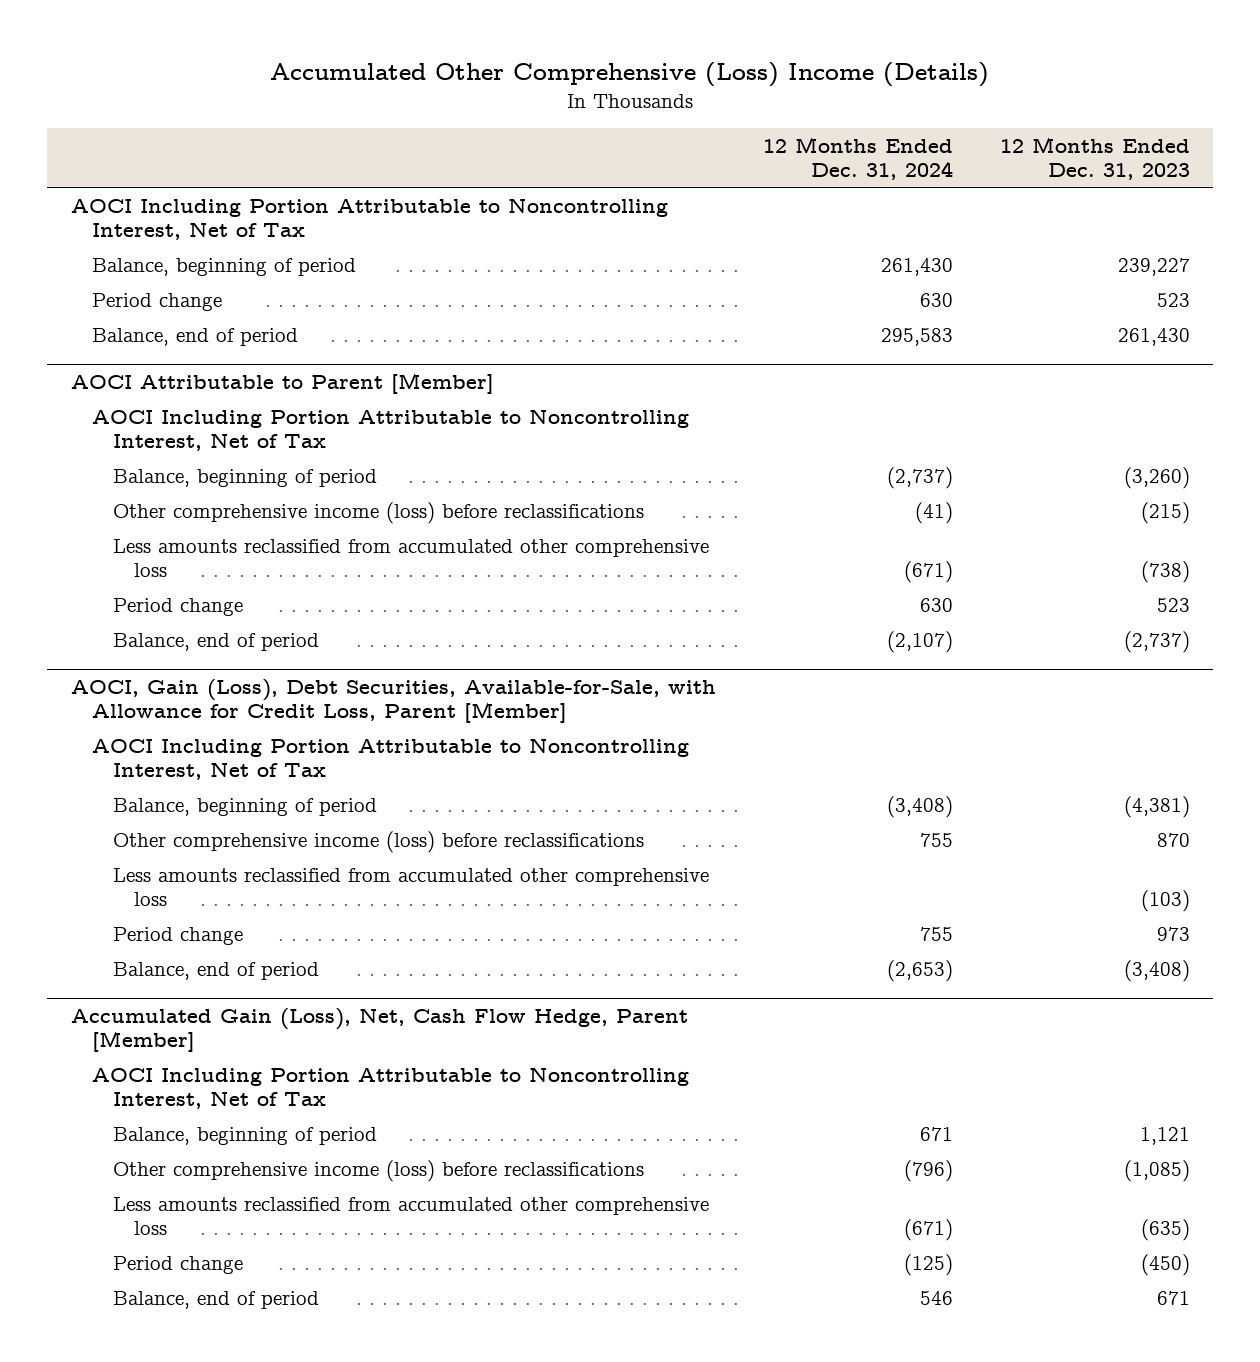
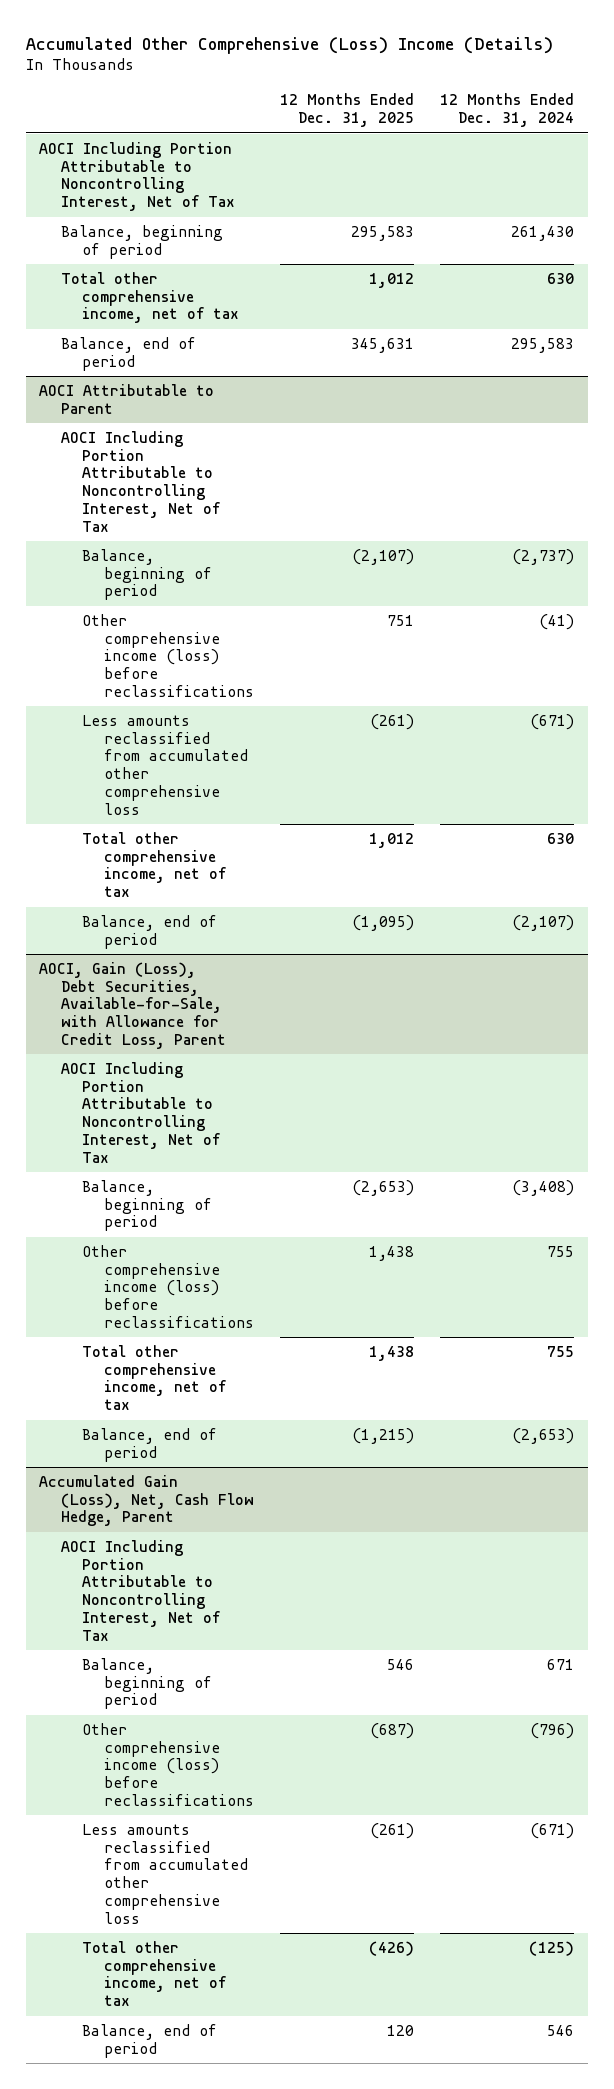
- | 12 Months Ended Dec. 31, 2024 | 12 Months Ended Dec. 31, 2023
+ | 12 Months Ended Dec. 31, 2025 | 12 Months Ended Dec. 31, 2024
- Period change | 630 | 523
+ Total other comprehensive income, net of tax | 1,012 | 630
- AOCI Attributable to Parent [Member]
+ AOCI Attributable to Parent
- Period change | 630 | 523
+ Total other comprehensive income, net of tax | 1,012 | 630
- AOCI, Gain (Loss), Debt Securities, Available-for-Sale, with Allowance for Credit Loss, Parent [Member]
+ AOCI, Gain (Loss), Debt Securities, Available-for-Sale, with Allowance for Credit Loss, Parent
- Less amounts reclassified from accumulated other comprehensive loss | | (103)
- Period change | 755 | 973
+ Total other comprehensive income, net of tax | 1,438 | 755
- Accumulated Gain (Loss), Net, Cash Flow Hedge, Parent [Member]
+ Accumulated Gain (Loss), Net, Cash Flow Hedge, Parent
- Period change | (125) | (450)
+ Total other comprehensive income, net of tax | (426) | (125)

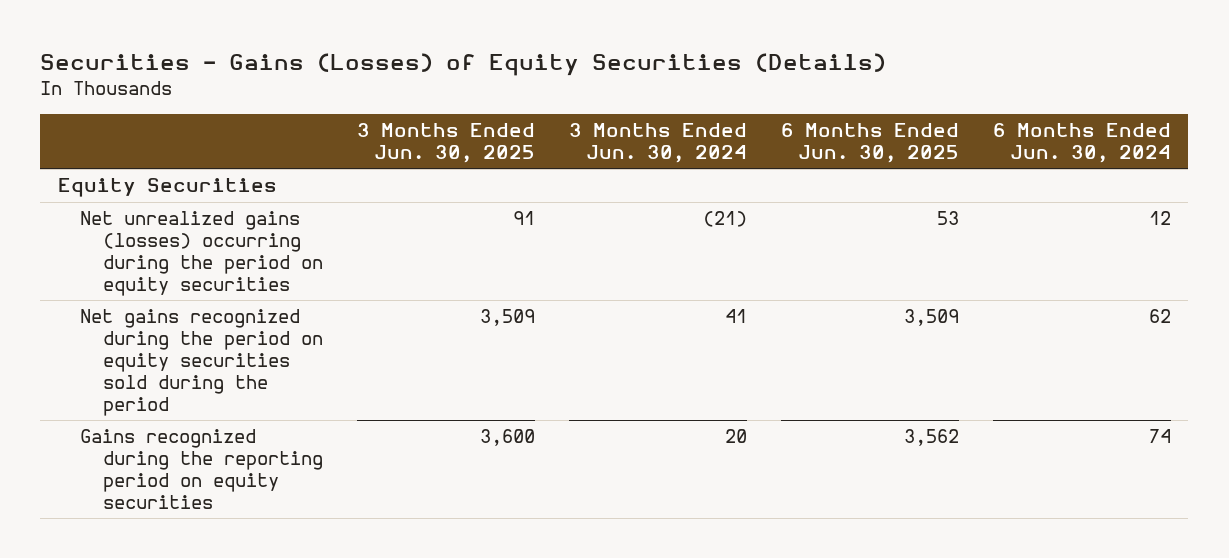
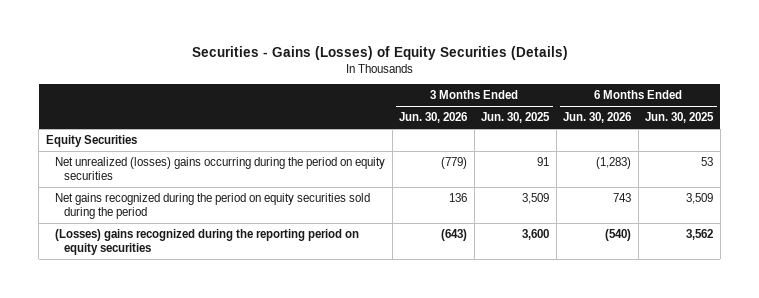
- | 3 Months Ended Jun. 30, 2025 | 3 Months Ended Jun. 30, 2024 | 6 Months Ended Jun. 30, 2025 | 6 Months Ended Jun. 30, 2024
+ | 3 Months Ended Jun. 30, 2026 | 3 Months Ended Jun. 30, 2025 | 6 Months Ended Jun. 30, 2026 | 6 Months Ended Jun. 30, 2025
- Net unrealized gains (losses) occurring during the period on equity securities | 91 | (21) | 53 | 12
+ Net unrealized (losses) gains occurring during the period on equity securities | (779) | 91 | (1,283) | 53
- Gains recognized during the reporting period on equity securities | 3,600 | 20 | 3,562 | 74
+ (Losses) gains recognized during the reporting period on equity securities | (643) | 3,600 | (540) | 3,562

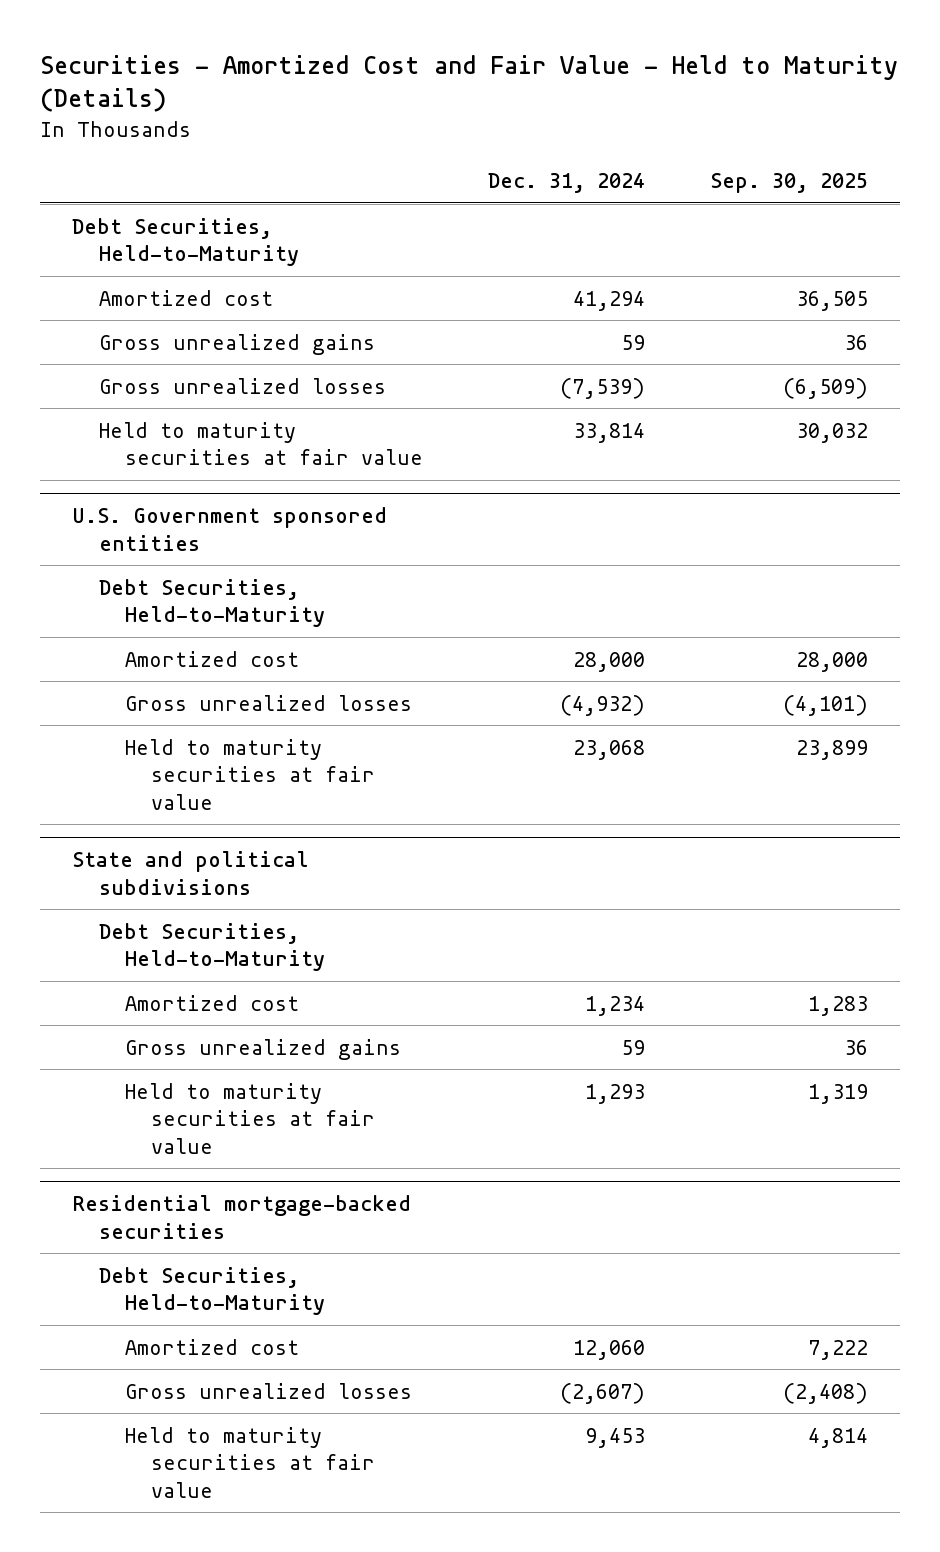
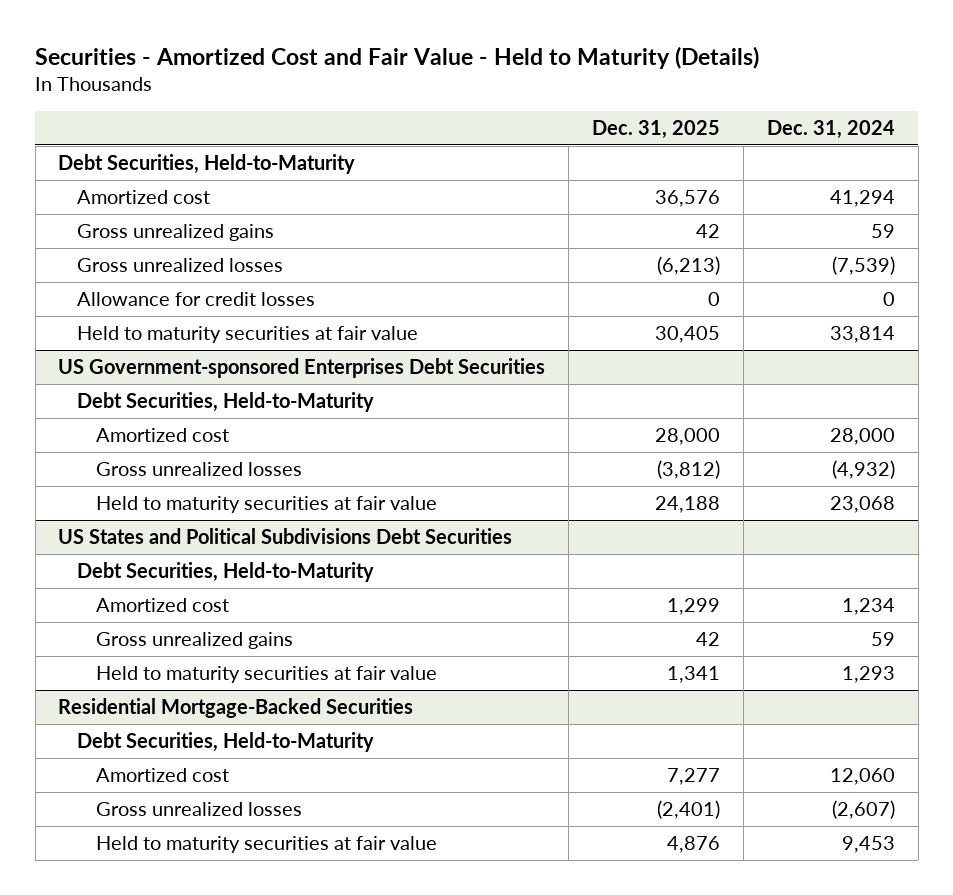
- | Dec. 31, 2024 | Sep. 30, 2025
+ | Dec. 31, 2025 | Dec. 31, 2024
+ Allowance for credit losses | 0 | 0
- U.S. Government sponsored entities
+ US Government-sponsored Enterprises Debt Securities
- State and political subdivisions
+ US States and Political Subdivisions Debt Securities
- Residential mortgage-backed securities
+ Residential Mortgage-Backed Securities

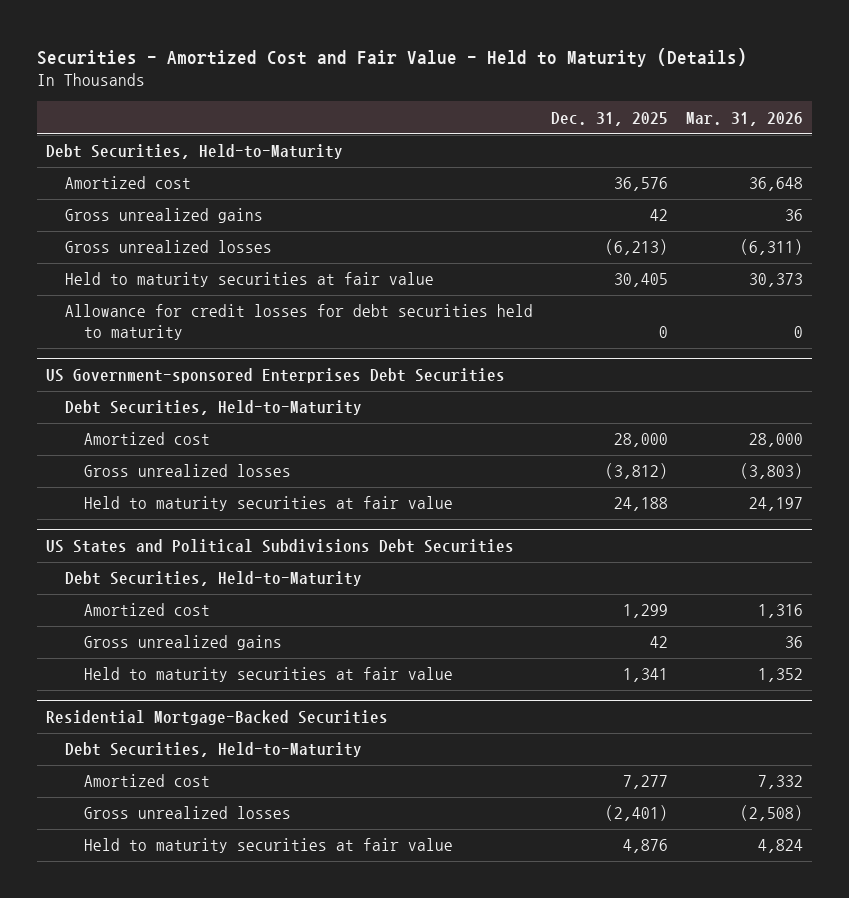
- | Dec. 31, 2025 | Dec. 31, 2024
+ | Dec. 31, 2025 | Mar. 31, 2026
- Allowance for credit losses | 0 | 0
+ Allowance for credit losses for debt securities held to maturity | 0 | 0

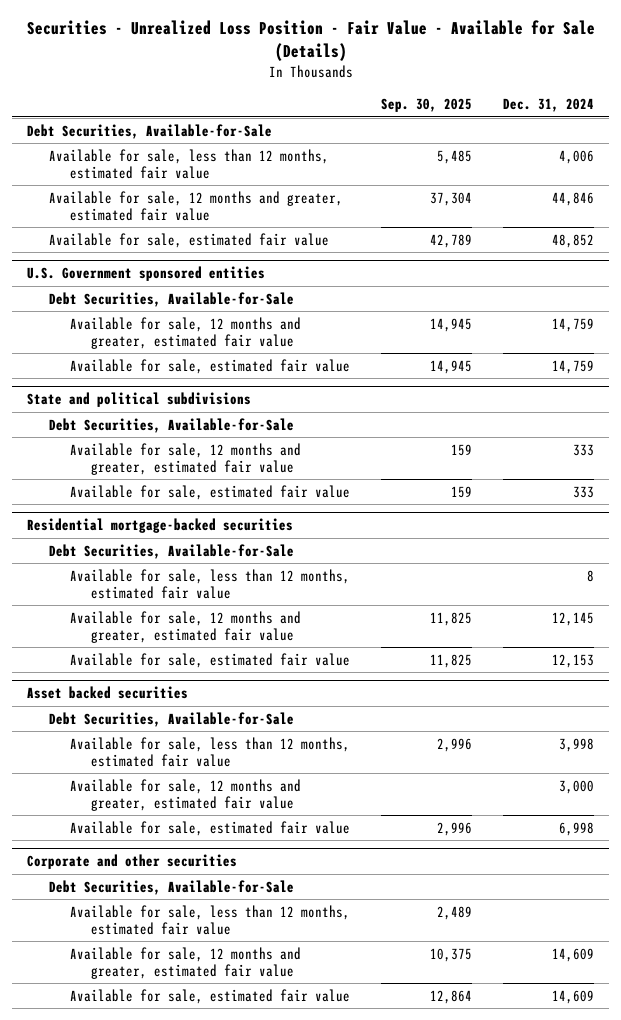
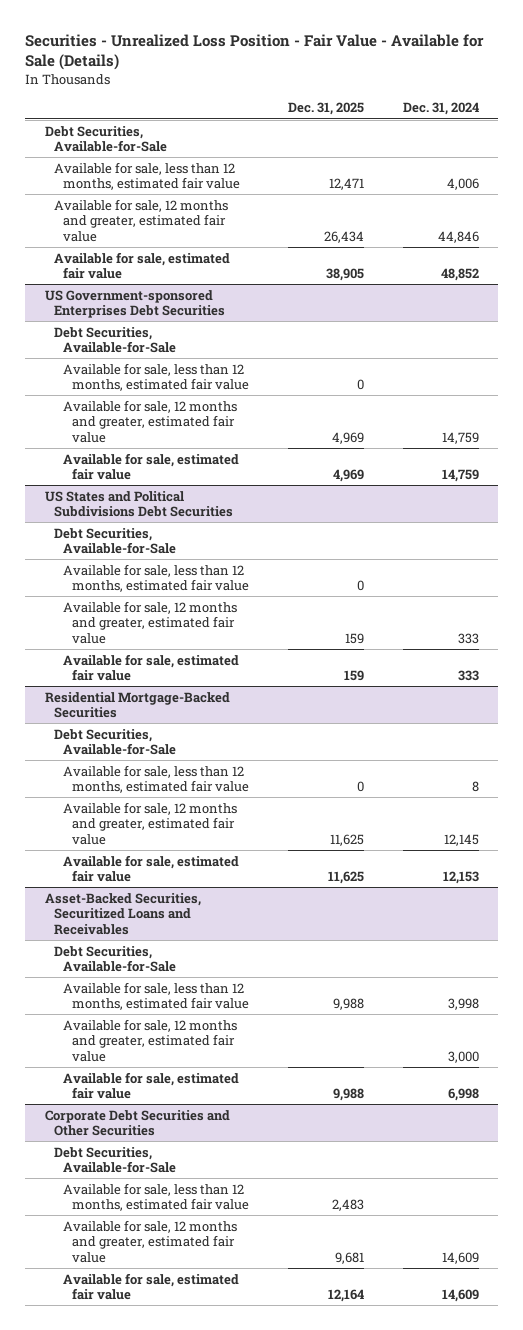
- | Sep. 30, 2025 | Dec. 31, 2024
+ | Dec. 31, 2025 | Dec. 31, 2024
- U.S. Government sponsored entities
+ US Government-sponsored Enterprises Debt Securities
+ Available for sale, less than 12 months, estimated fair value | 0 |
- State and political subdivisions
+ US States and Political Subdivisions Debt Securities
+ Available for sale, less than 12 months, estimated fair value | 0 |
- Residential mortgage-backed securities
+ Residential Mortgage-Backed Securities
- Asset backed securities
+ Asset-Backed Securities, Securitized Loans and Receivables
- Corporate and other securities
+ Corporate Debt Securities and Other Securities

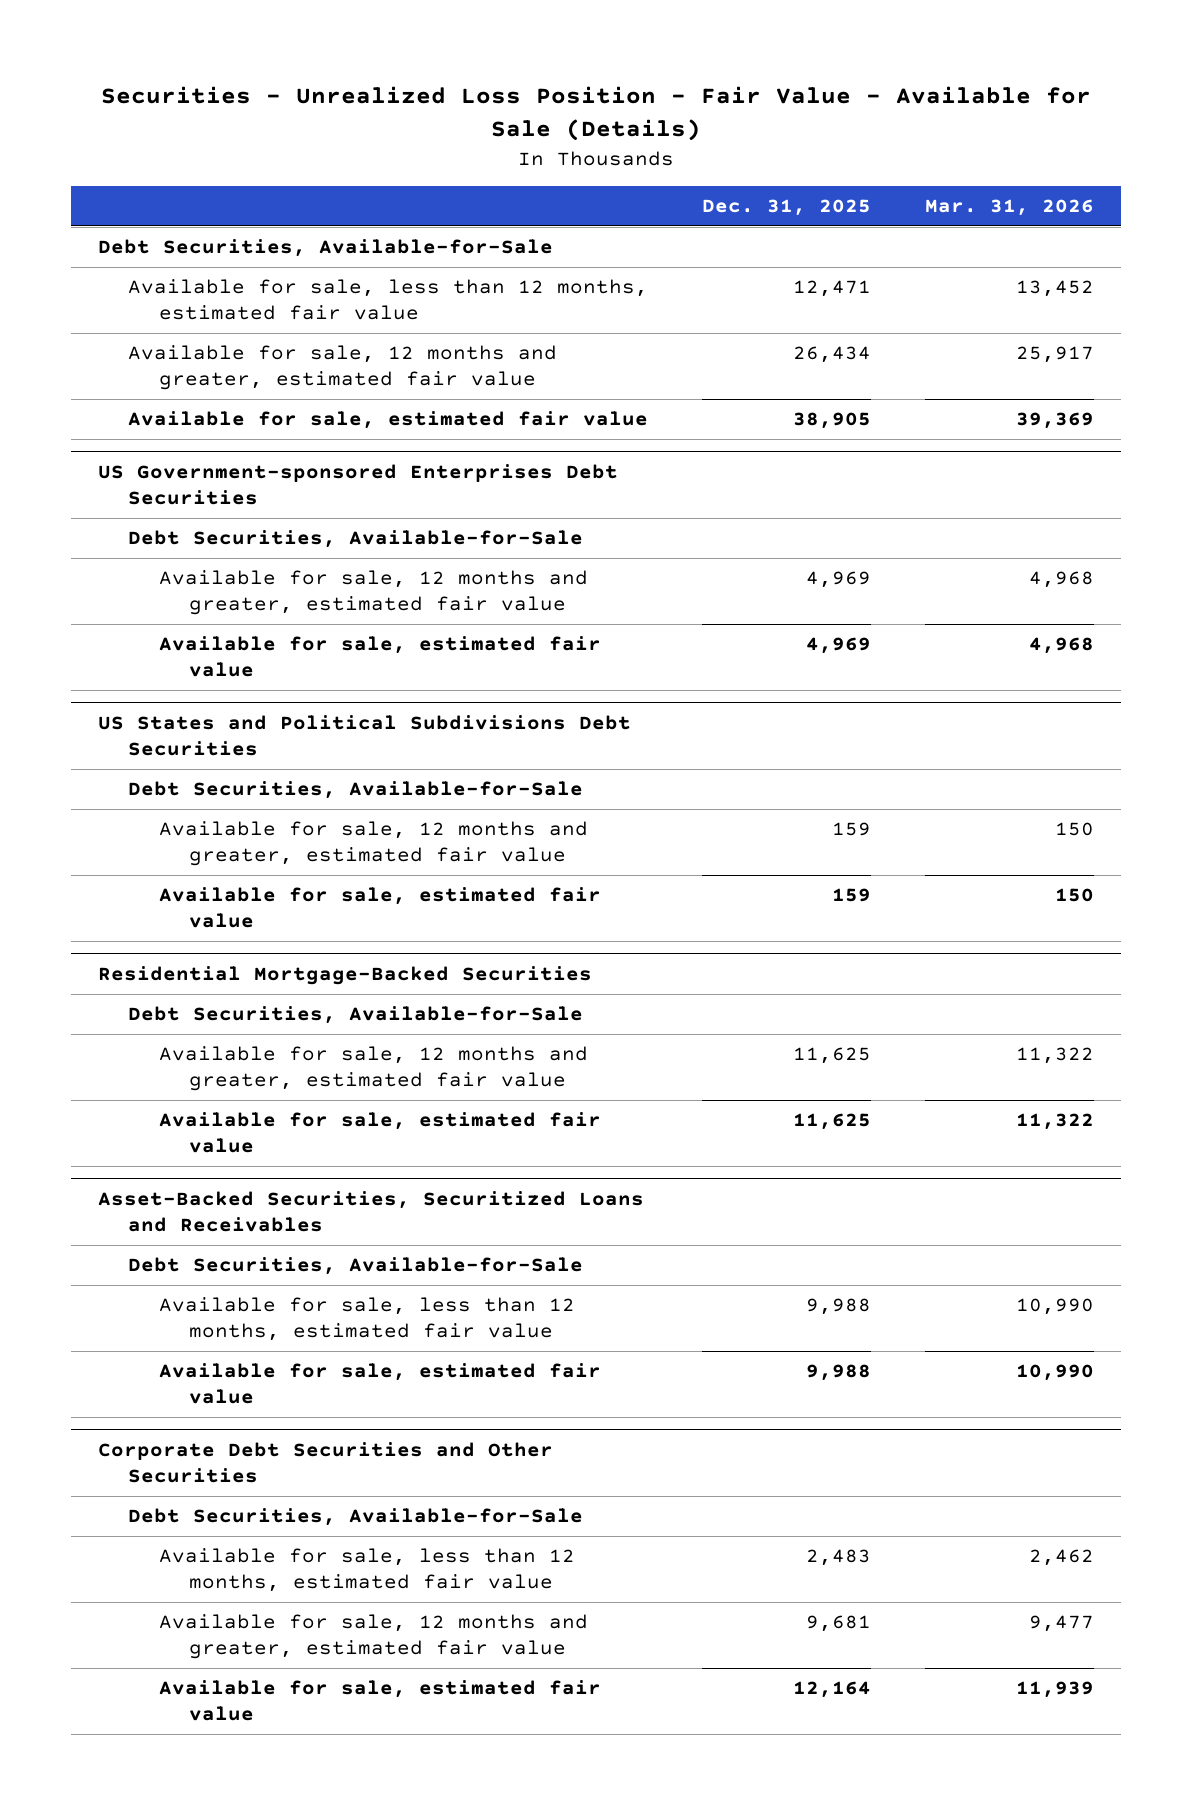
- | Dec. 31, 2025 | Dec. 31, 2024
+ | Dec. 31, 2025 | Mar. 31, 2026
@ US Government-sponsored Enterprises Debt Securities
- Available for sale, less than 12 months, estimated fair value | 0 |
@ US States and Political Subdivisions Debt Securities
- Available for sale, less than 12 months, estimated fair value | 0 |
@ Residential Mortgage-Backed Securities
- Available for sale, less than 12 months, estimated fair value | 0 | 8
@ Asset-Backed Securities, Securitized Loans and Receivables
- Available for sale, 12 months and greater, estimated fair value | | 3,000

